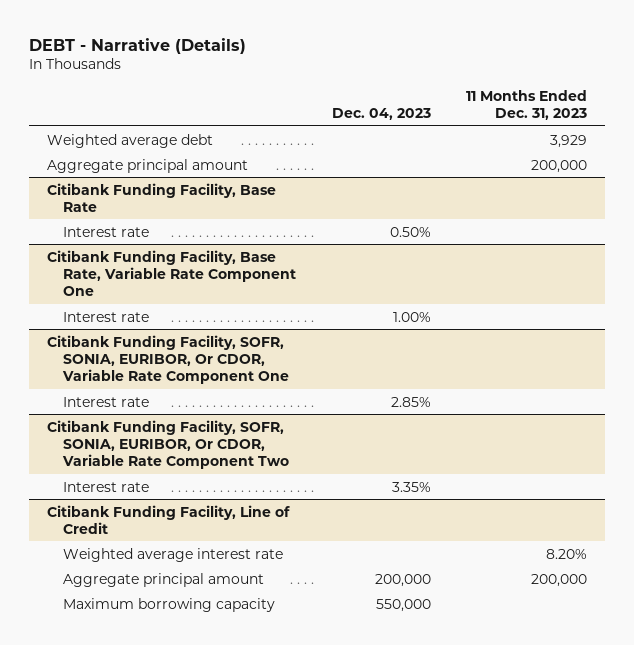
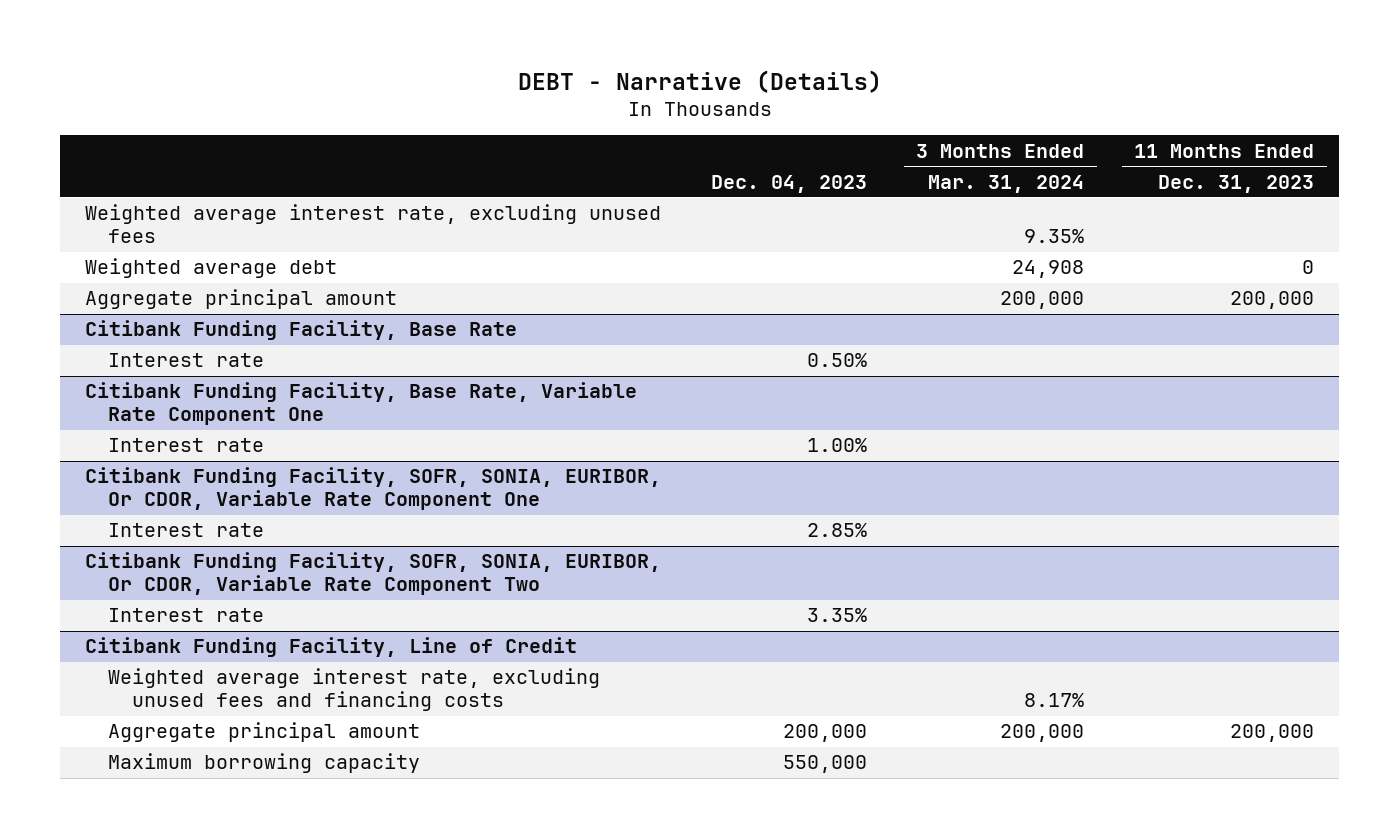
- | Dec. 04, 2023 | 11 Months Ended Dec. 31, 2023
+ | Dec. 04, 2023 | 3 Months Ended Mar. 31, 2024 | 11 Months Ended Dec. 31, 2023
- Weighted average debt | | 3,929
+ Weighted average interest rate, excluding unused fees | | 9.35% |
+ Weighted average debt | | 24,908 | 0
@ Citibank Funding Facility, Line of Credit
- Weighted average interest rate | | 8.20%
+ Weighted average interest rate, excluding unused fees and financing costs | | 8.17% |

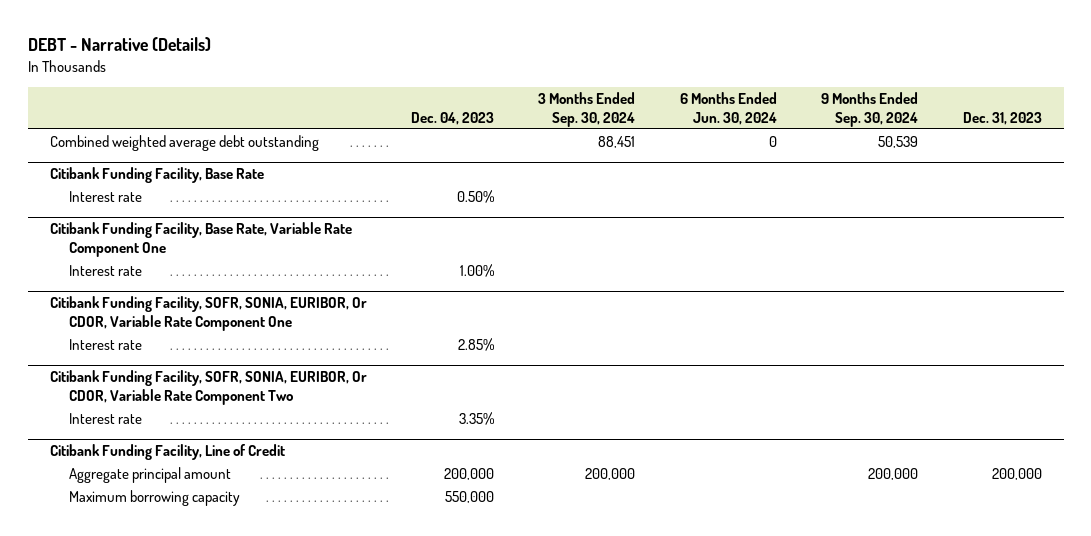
- | Dec. 04, 2023 | 3 Months Ended Mar. 31, 2024 | 11 Months Ended Dec. 31, 2023
+ | Dec. 04, 2023 | 3 Months Ended Sep. 30, 2024 | 6 Months Ended Jun. 30, 2024 | 9 Months Ended Sep. 30, 2024 | Dec. 31, 2023
- Weighted average interest rate, excluding unused fees | | 9.35% |
- Weighted average debt | | 24,908 | 0
- Aggregate principal amount | | 200,000 | 200,000
+ Combined weighted average debt outstanding | | 88,451 | 0 | 50,539 |
@ Citibank Funding Facility, Line of Credit
- Weighted average interest rate, excluding unused fees and financing costs | | 8.17% |

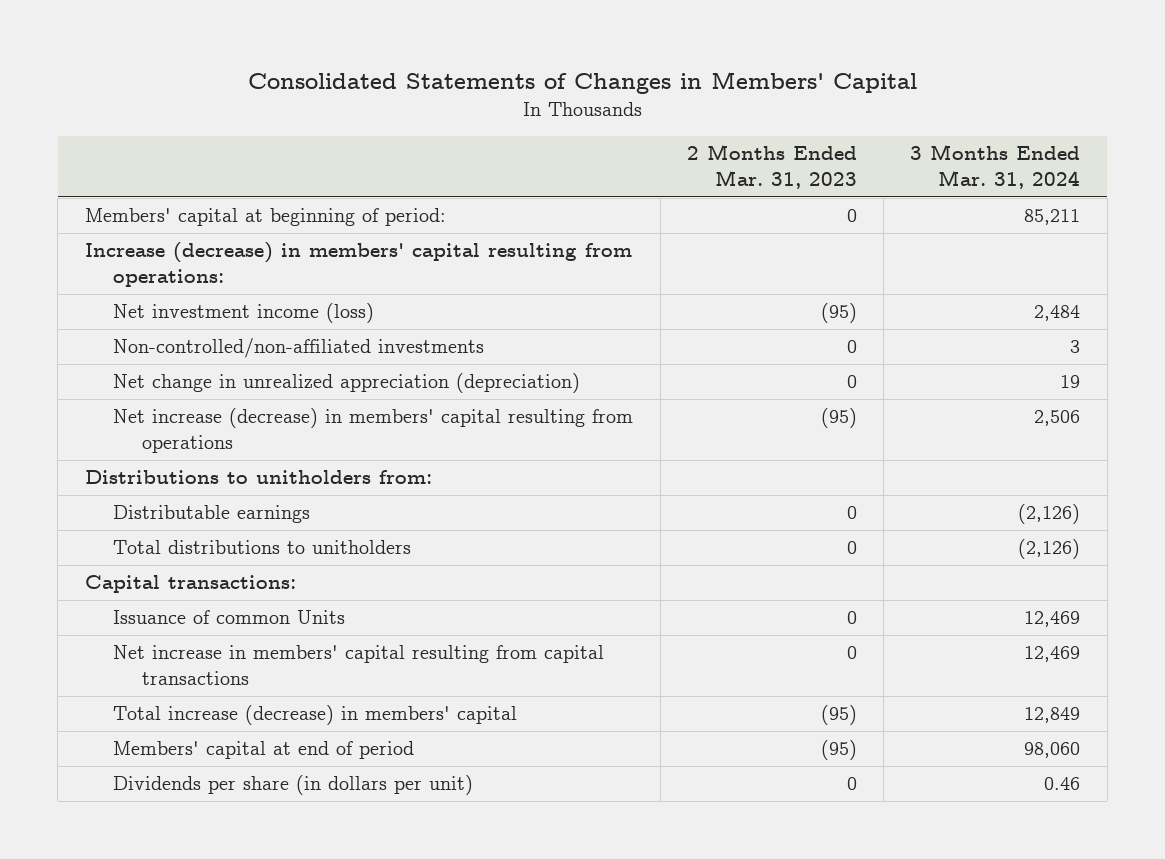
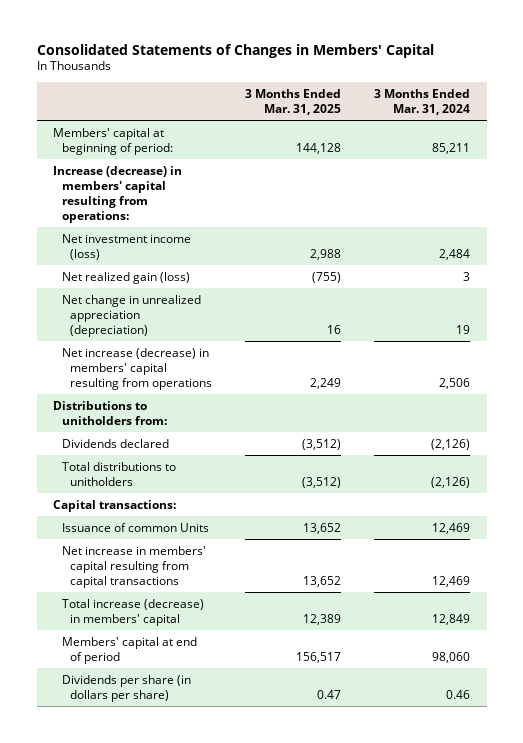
- | 2 Months Ended Mar. 31, 2023 | 3 Months Ended Mar. 31, 2024
+ | 3 Months Ended Mar. 31, 2025 | 3 Months Ended Mar. 31, 2024
- Non-controlled/non-affiliated investments | 0 | 3
+ Net realized gain (loss) | (755) | 3
- Distributable earnings | 0 | (2,126)
+ Dividends declared | (3,512) | (2,126)
- Dividends per share (in dollars per unit) | 0 | 0.46
+ Dividends per share (in dollars per share) | 0.47 | 0.46

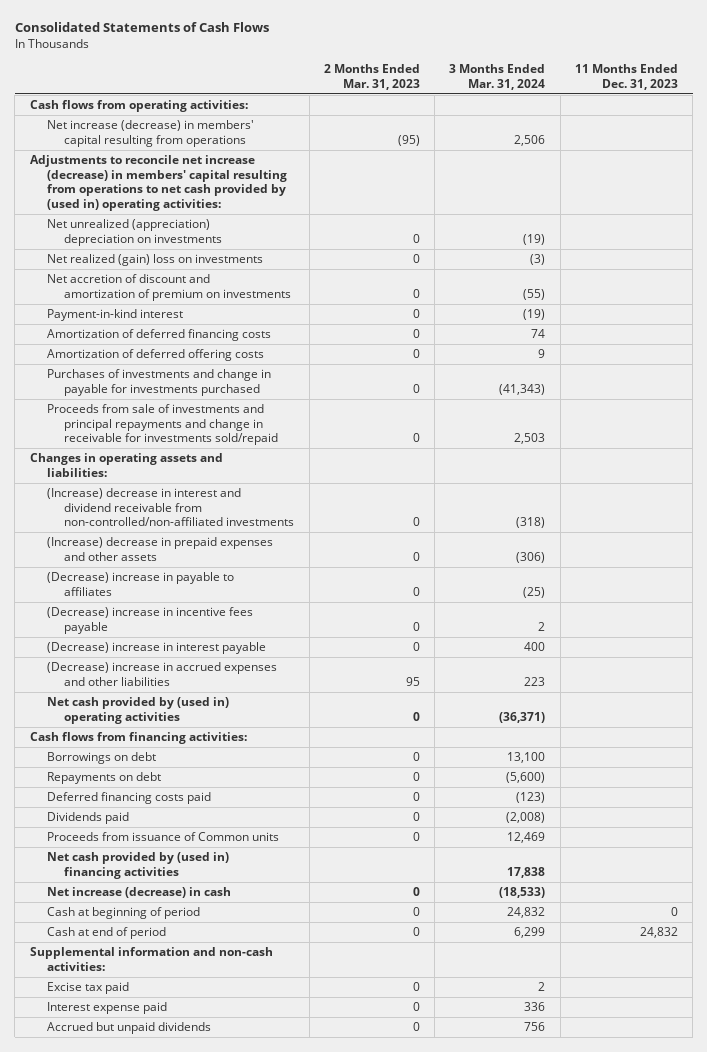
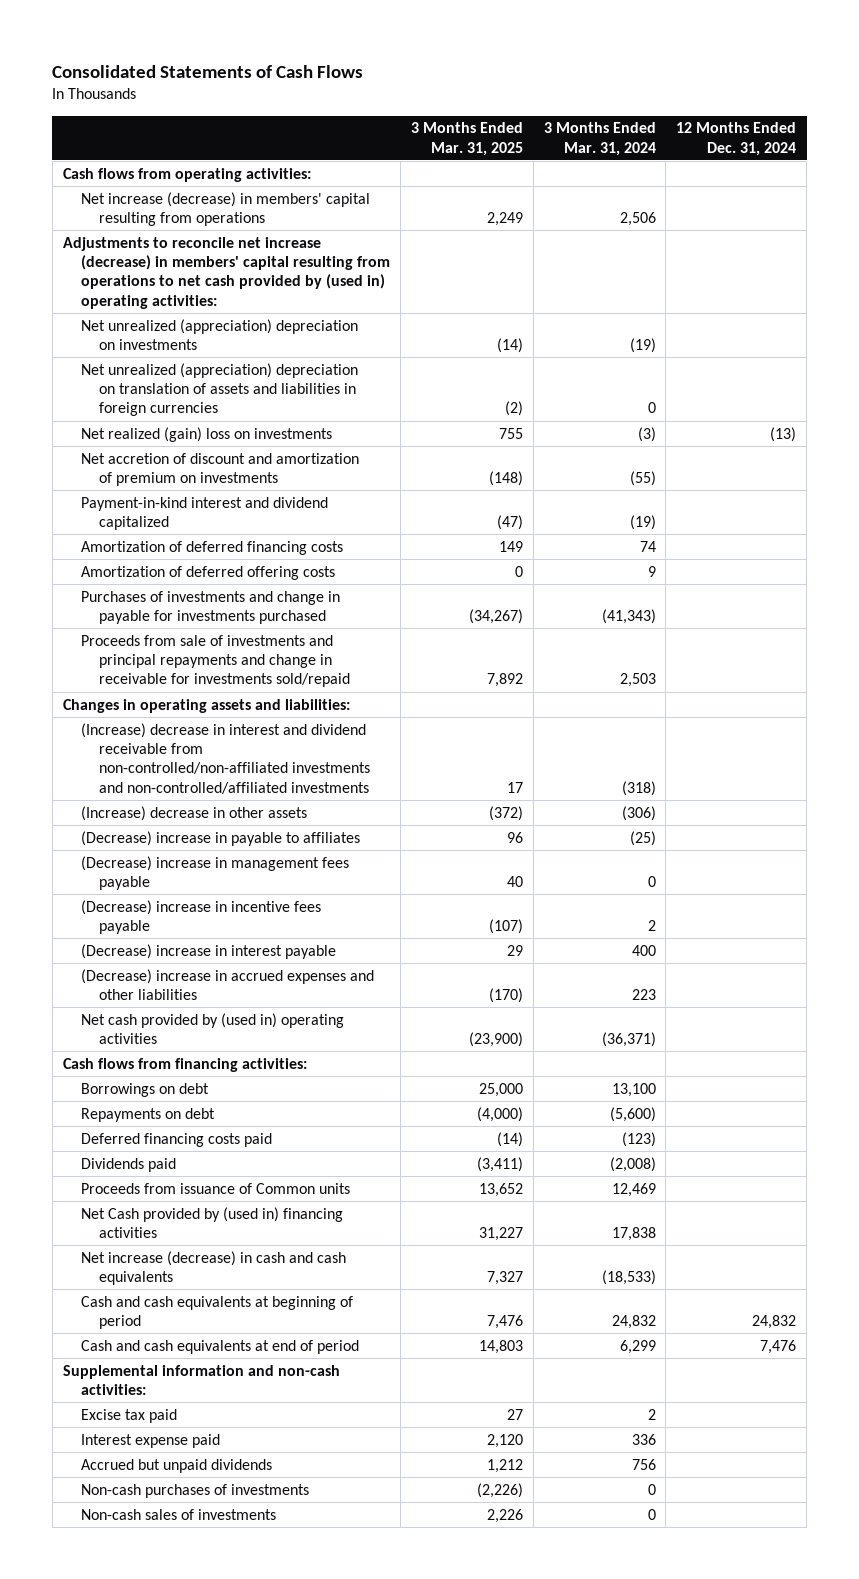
- | 2 Months Ended Mar. 31, 2023 | 3 Months Ended Mar. 31, 2024 | 11 Months Ended Dec. 31, 2023
+ | 3 Months Ended Mar. 31, 2025 | 3 Months Ended Mar. 31, 2024 | 12 Months Ended Dec. 31, 2024
+ Net unrealized (appreciation) depreciation on translation of assets and liabilities in foreign currencies | (2) | 0 |
- Payment-in-kind interest | 0 | (19) |
+ Payment-in-kind interest and dividend capitalized | (47) | (19) |
- (Increase) decrease in interest and dividend receivable from non-controlled/non-affiliated investments | 0 | (318) |
- (Increase) decrease in prepaid expenses and other assets | 0 | (306) |
+ (Increase) decrease in interest and dividend receivable from non-controlled/non-affiliated investments and non-controlled/affiliated investments | 17 | (318) |
+ (Increase) decrease in other assets | (372) | (306) |
+ (Decrease) increase in management fees payable | 40 | 0 |
- Net cash provided by (used in) financing activities | | 17,838 |
- Net increase (decrease) in cash | 0 | (18,533) |
- Cash at beginning of period | 0 | 24,832 | 0
- Cash at end of period | 0 | 6,299 | 24,832
+ Net Cash provided by (used in) financing activities | 31,227 | 17,838 |
+ Net increase (decrease) in cash and cash equivalents | 7,327 | (18,533) |
+ Cash and cash equivalents at beginning of period | 7,476 | 24,832 | 24,832
+ Cash and cash equivalents at end of period | 14,803 | 6,299 | 7,476
+ Non-cash purchases of investments | (2,226) | 0 |
+ Non-cash sales of investments | 2,226 | 0 |

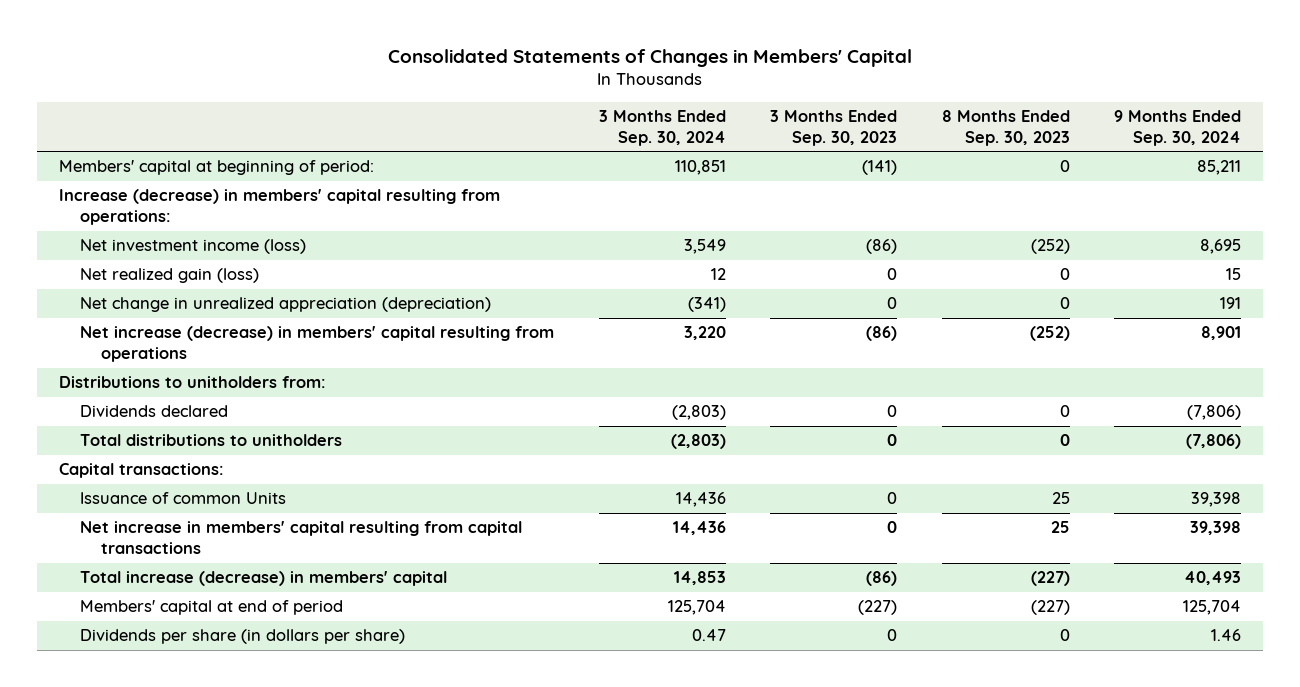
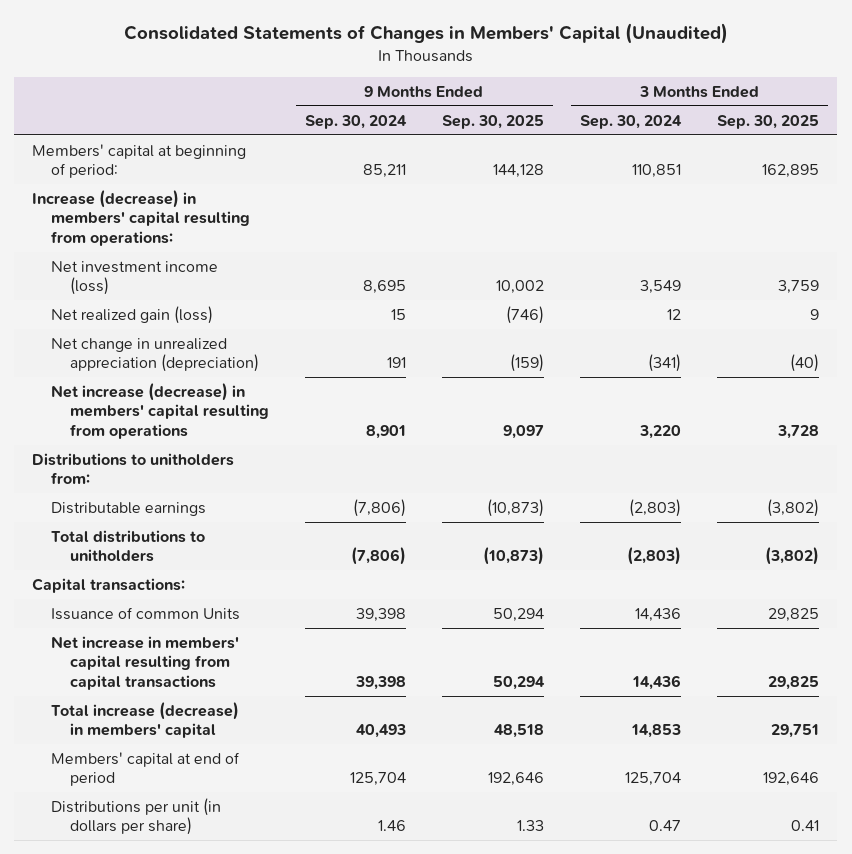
- Consolidated Statements of Changes in Members' Capital
+ Consolidated Statements of Changes in Members' Capital (Unaudited)
- | 3 Months Ended Sep. 30, 2024 | 3 Months Ended Sep. 30, 2023 | 8 Months Ended Sep. 30, 2023 | 9 Months Ended Sep. 30, 2024
+ | 9 Months Ended Sep. 30, 2024 | 9 Months Ended Sep. 30, 2025 | 3 Months Ended Sep. 30, 2024 | 3 Months Ended Sep. 30, 2025
- Dividends declared | (2,803) | 0 | 0 | (7,806)
+ Distributable earnings | (7,806) | (10,873) | (2,803) | (3,802)
- Dividends per share (in dollars per share) | 0.47 | 0 | 0 | 1.46
+ Distributions per unit (in dollars per share) | 1.46 | 1.33 | 0.47 | 0.41

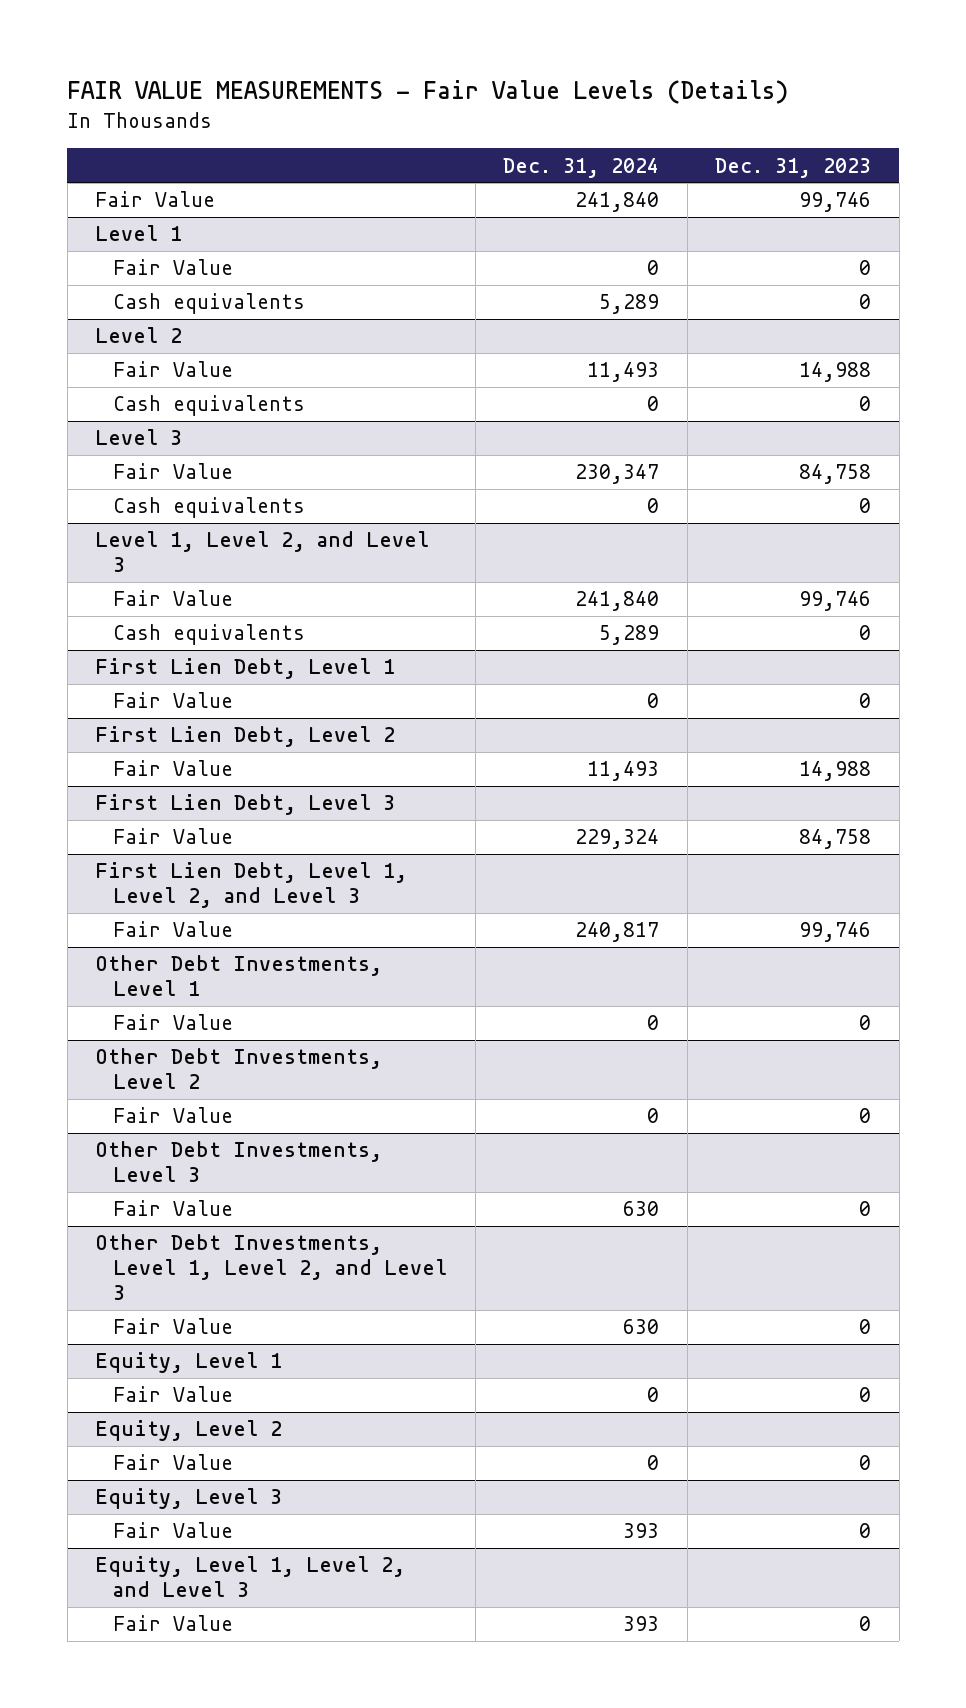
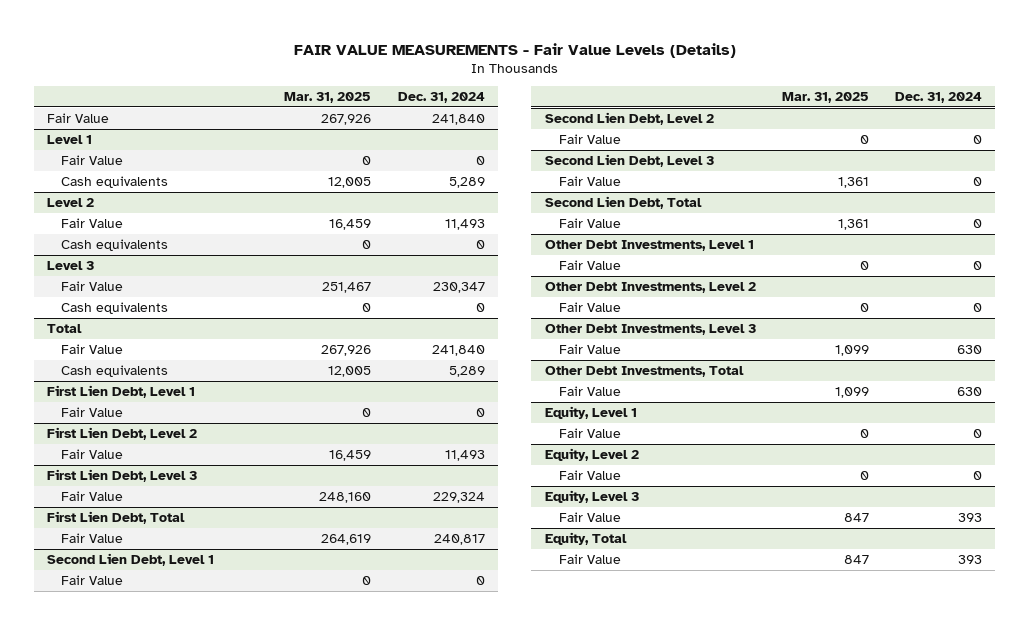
- | Dec. 31, 2024 | Dec. 31, 2023
+ | Mar. 31, 2025 | Dec. 31, 2024
- Level 1, Level 2, and Level 3
+ Total
- First Lien Debt, Level 1, Level 2, and Level 3
+ First Lien Debt, Total
+ Second Lien Debt, Level 1
+ Fair Value | 0 | 0
+ Second Lien Debt, Level 2
+ Fair Value | 0 | 0
+ Second Lien Debt, Level 3
+ Fair Value | 1,361 | 0
+ Second Lien Debt, Total
+ Fair Value | 1,361 | 0
- Other Debt Investments, Level 1, Level 2, and Level 3
+ Other Debt Investments, Total
- Equity, Level 1, Level 2, and Level 3
+ Equity, Total

